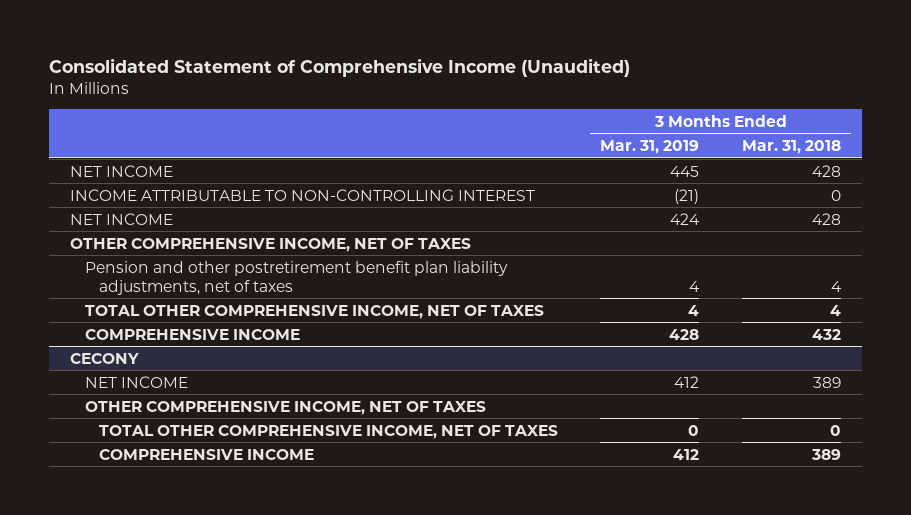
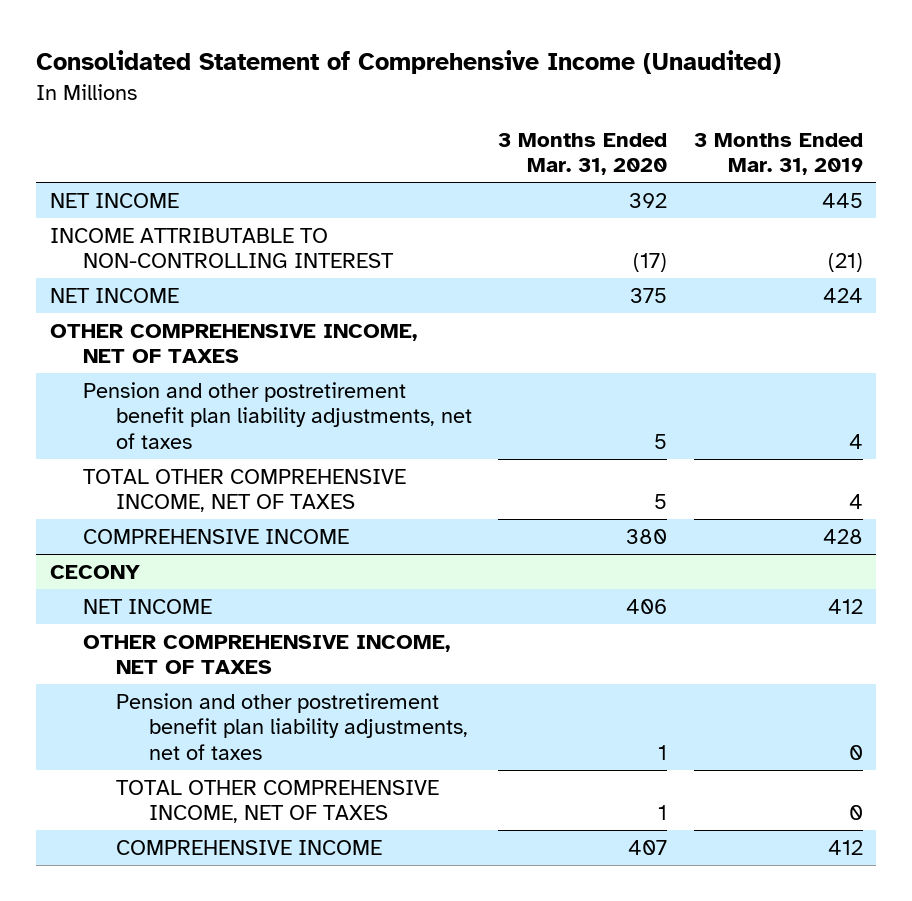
- | 3 Months Ended Mar. 31, 2019 | 3 Months Ended Mar. 31, 2018
+ | 3 Months Ended Mar. 31, 2020 | 3 Months Ended Mar. 31, 2019
@ CECONY
+ Pension and other postretirement benefit plan liability adjustments, net of taxes | 1 | 0

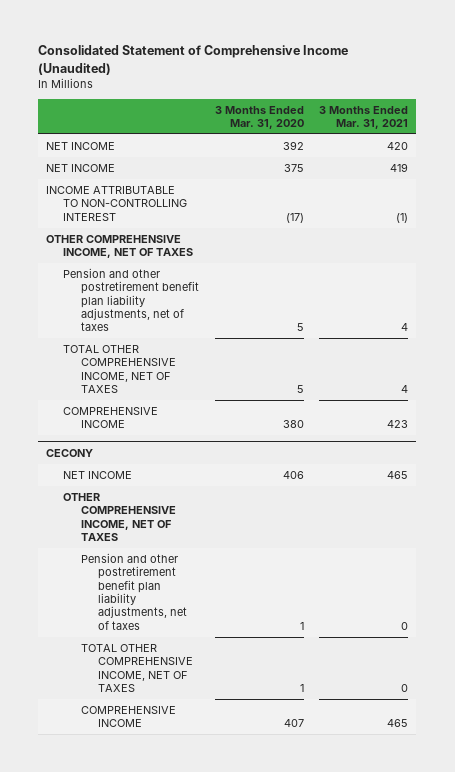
- | 3 Months Ended Mar. 31, 2020 | 3 Months Ended Mar. 31, 2019
+ | 3 Months Ended Mar. 31, 2020 | 3 Months Ended Mar. 31, 2021
moved down: INCOME ATTRIBUTABLE TO NON-CONTROLLING INTEREST | (17) | (1)

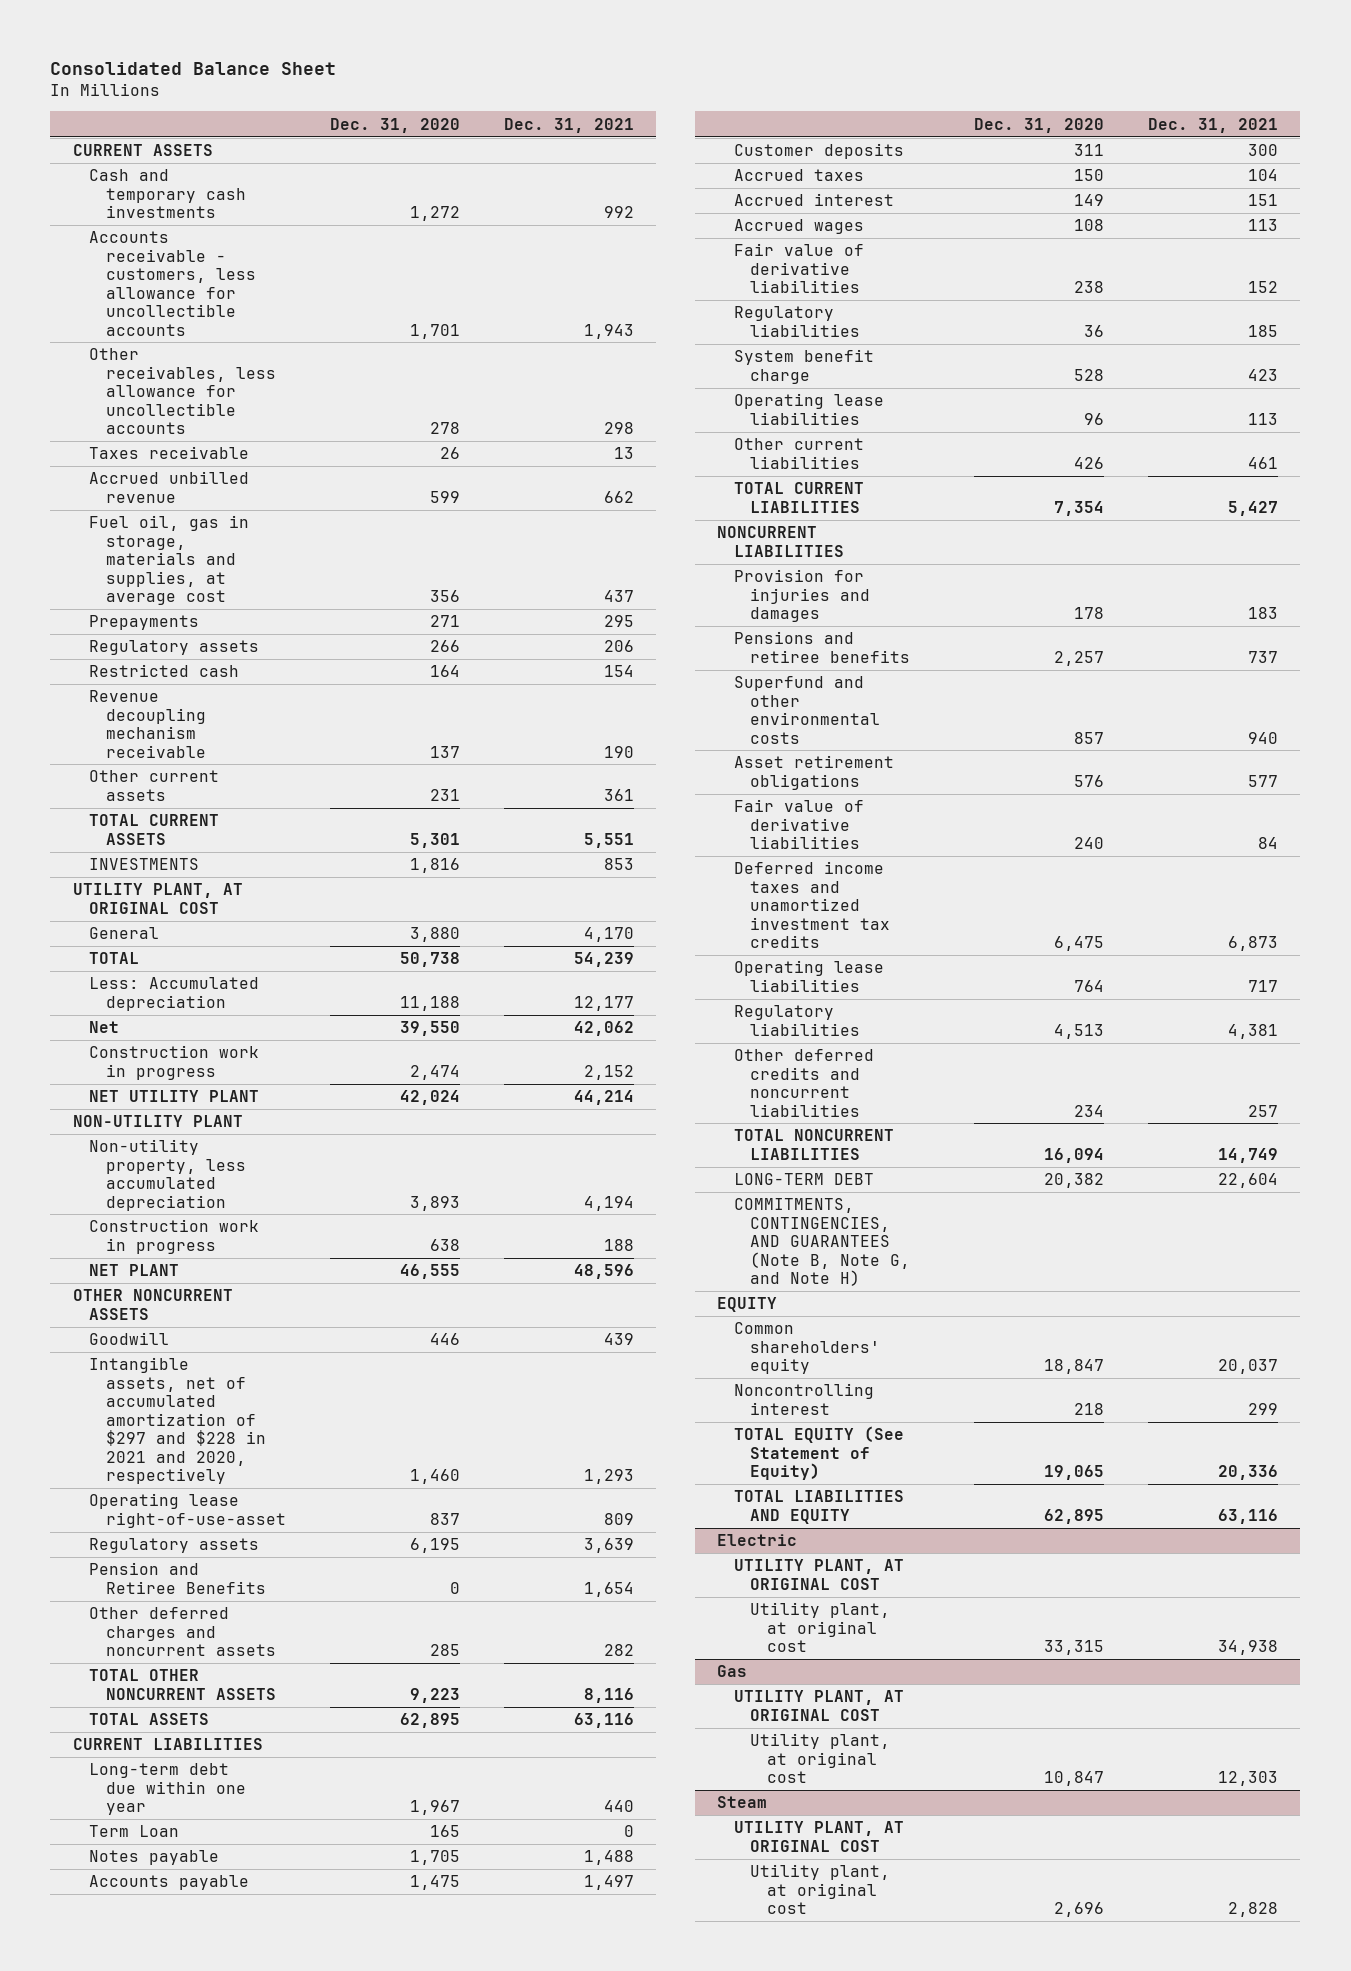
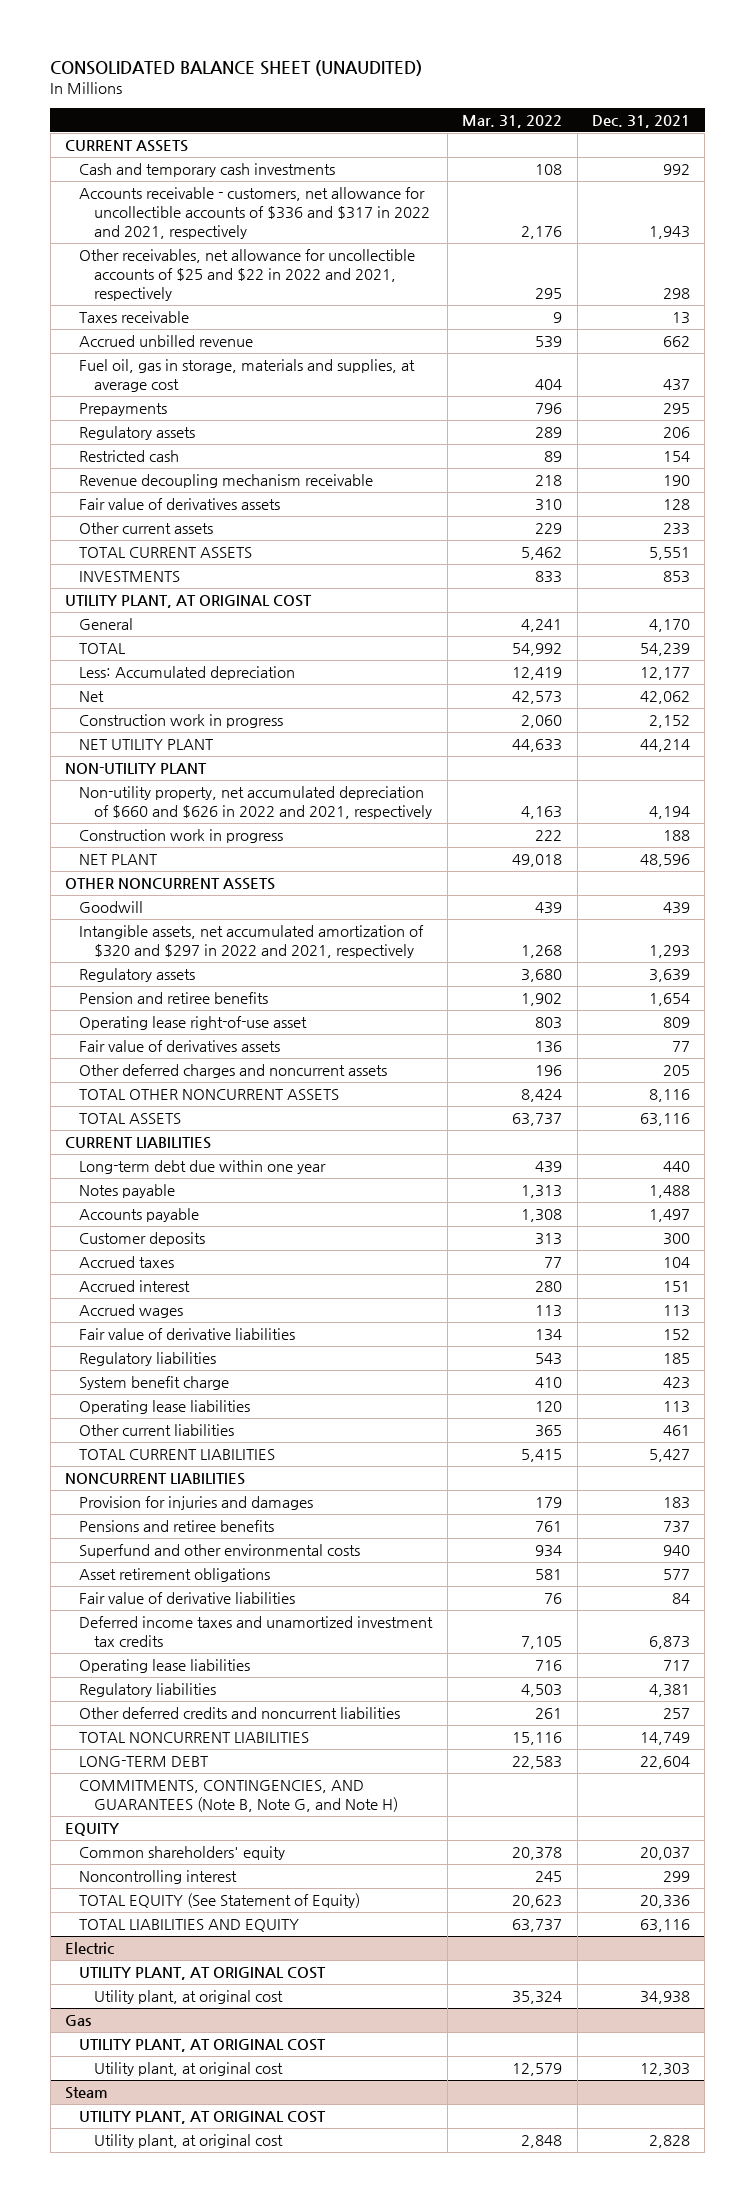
- Consolidated Balance Sheet
+ CONSOLIDATED BALANCE SHEET (UNAUDITED)
- | Dec. 31, 2020 | Dec. 31, 2021
+ | Mar. 31, 2022 | Dec. 31, 2021
- Accounts receivable - customers, less allowance for uncollectible accounts | 1,701 | 1,943
- Other receivables, less allowance for uncollectible accounts | 278 | 298
+ Accounts receivable - customers, net allowance for uncollectible accounts of $336 and $317 in 2022 and 2021, respectively | 2,176 | 1,943
+ Other receivables, net allowance for uncollectible accounts of $25 and $22 in 2022 and 2021, respectively | 295 | 298
- Other current assets | 231 | 361
+ Fair value of derivatives assets | 310 | 128
+ Other current assets | 229 | 233
- Non-utility property, less accumulated depreciation | 3,893 | 4,194
+ Non-utility property, net accumulated depreciation of $660 and $626 in 2022 and 2021, respectively | 4,163 | 4,194
- Intangible assets, net of accumulated amortization of $297 and $228 in 2021 and 2020, respectively | 1,460 | 1,293
- Operating lease right-of-use-asset | 837 | 809
+ Intangible assets, net accumulated amortization of $320 and $297 in 2022 and 2021, respectively | 1,268 | 1,293
- Pension and Retiree Benefits | 0 | 1,654
- Other deferred charges and noncurrent assets | 285 | 282
+ Pension and retiree benefits | 1,902 | 1,654
+ Operating lease right-of-use asset | 803 | 809
+ Fair value of derivatives assets | 136 | 77
+ Other deferred charges and noncurrent assets | 196 | 205
- Term Loan | 165 | 0

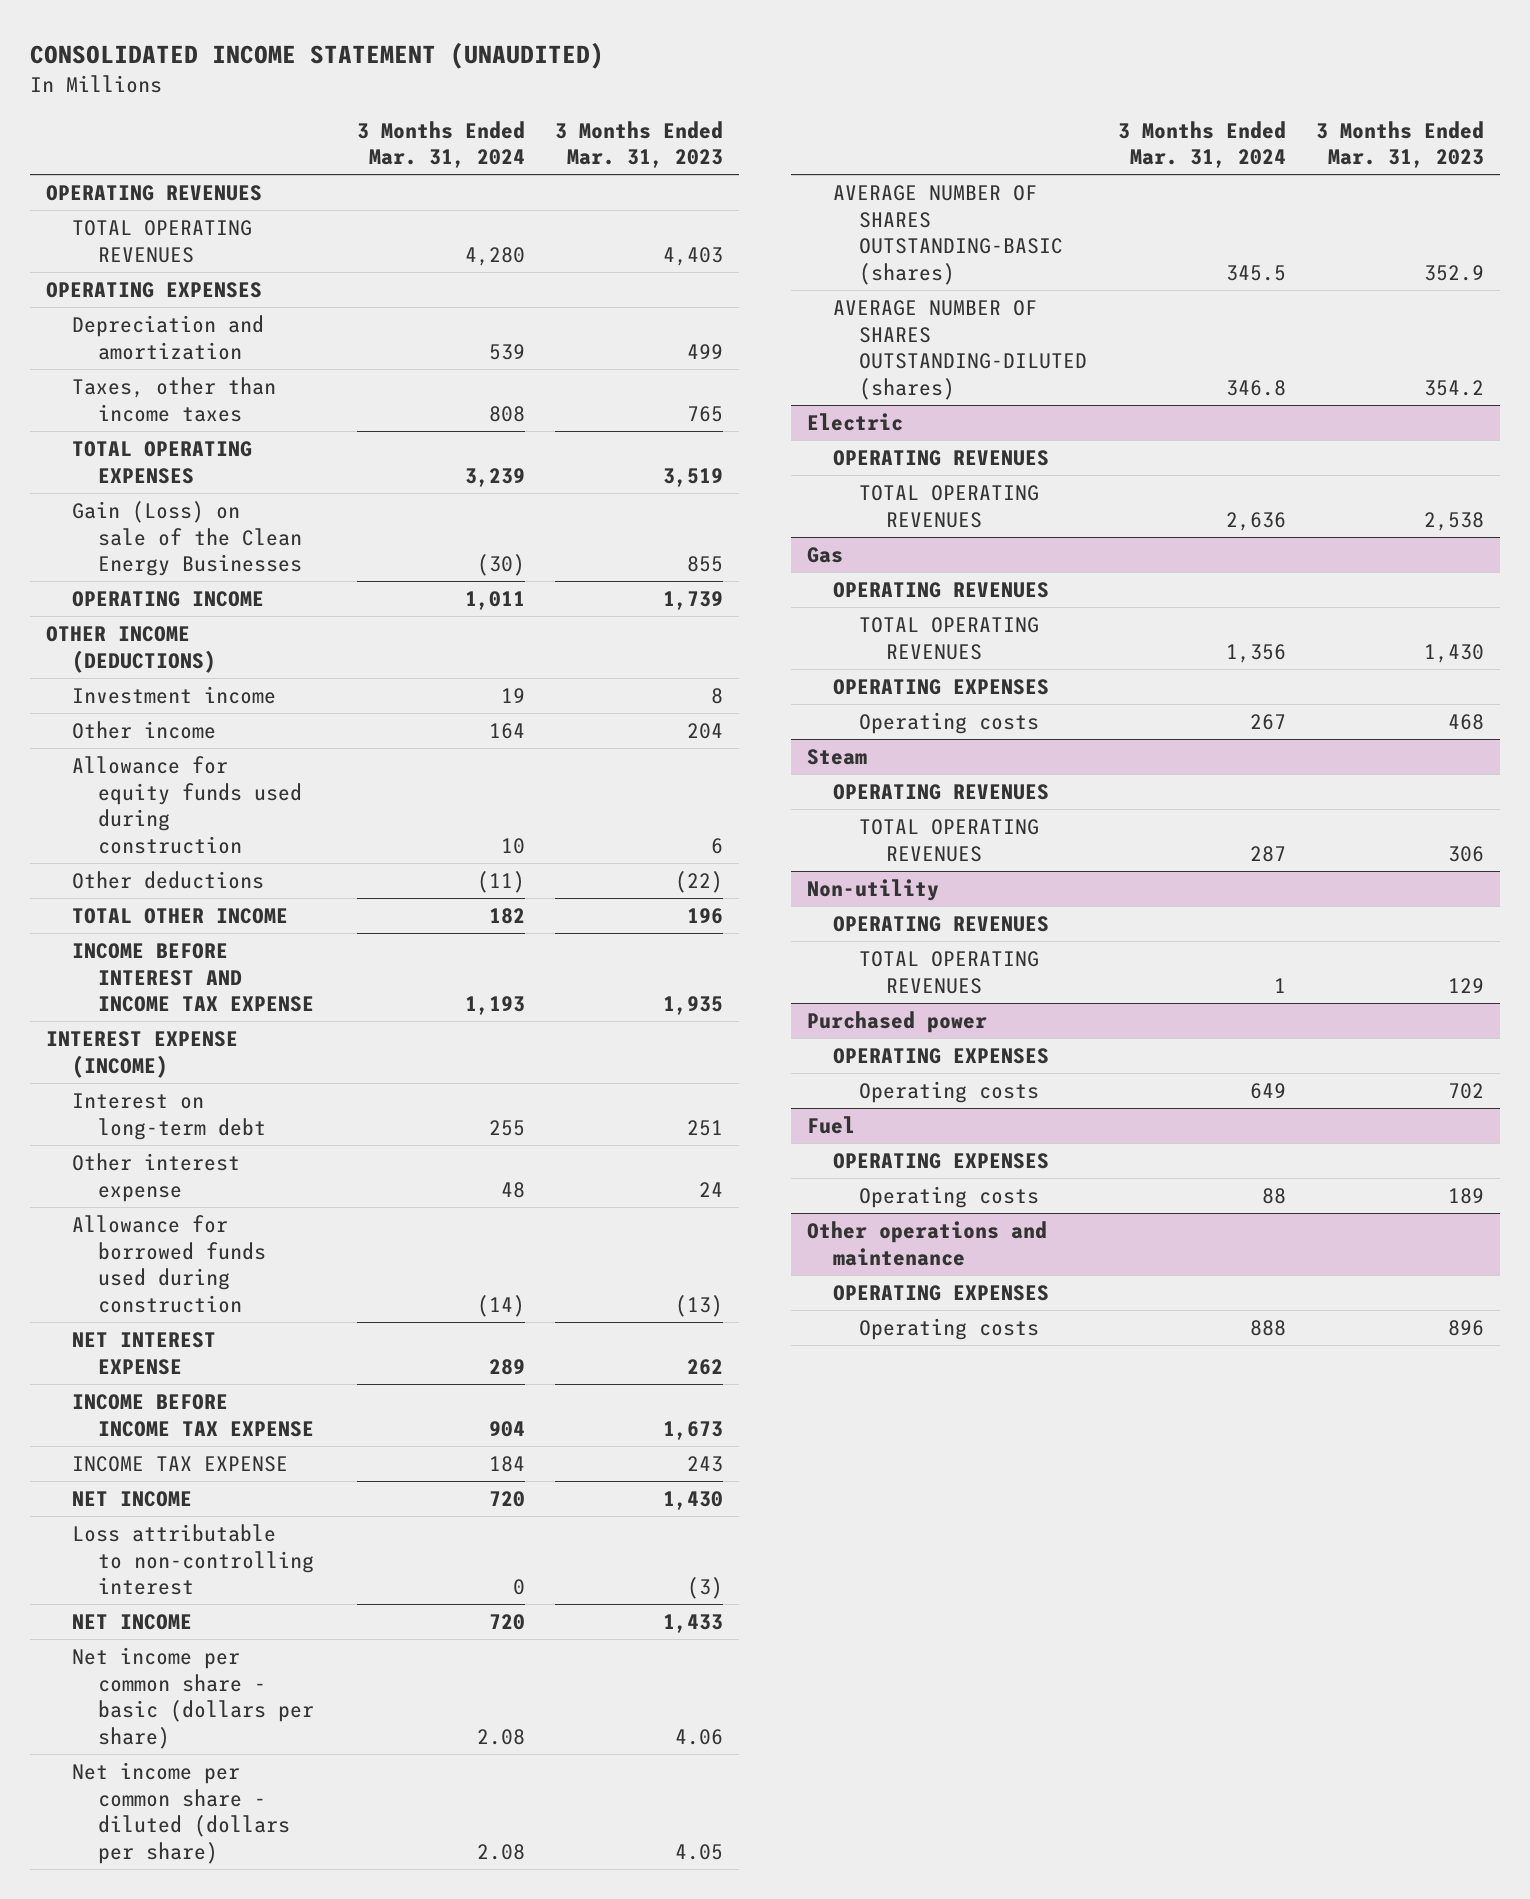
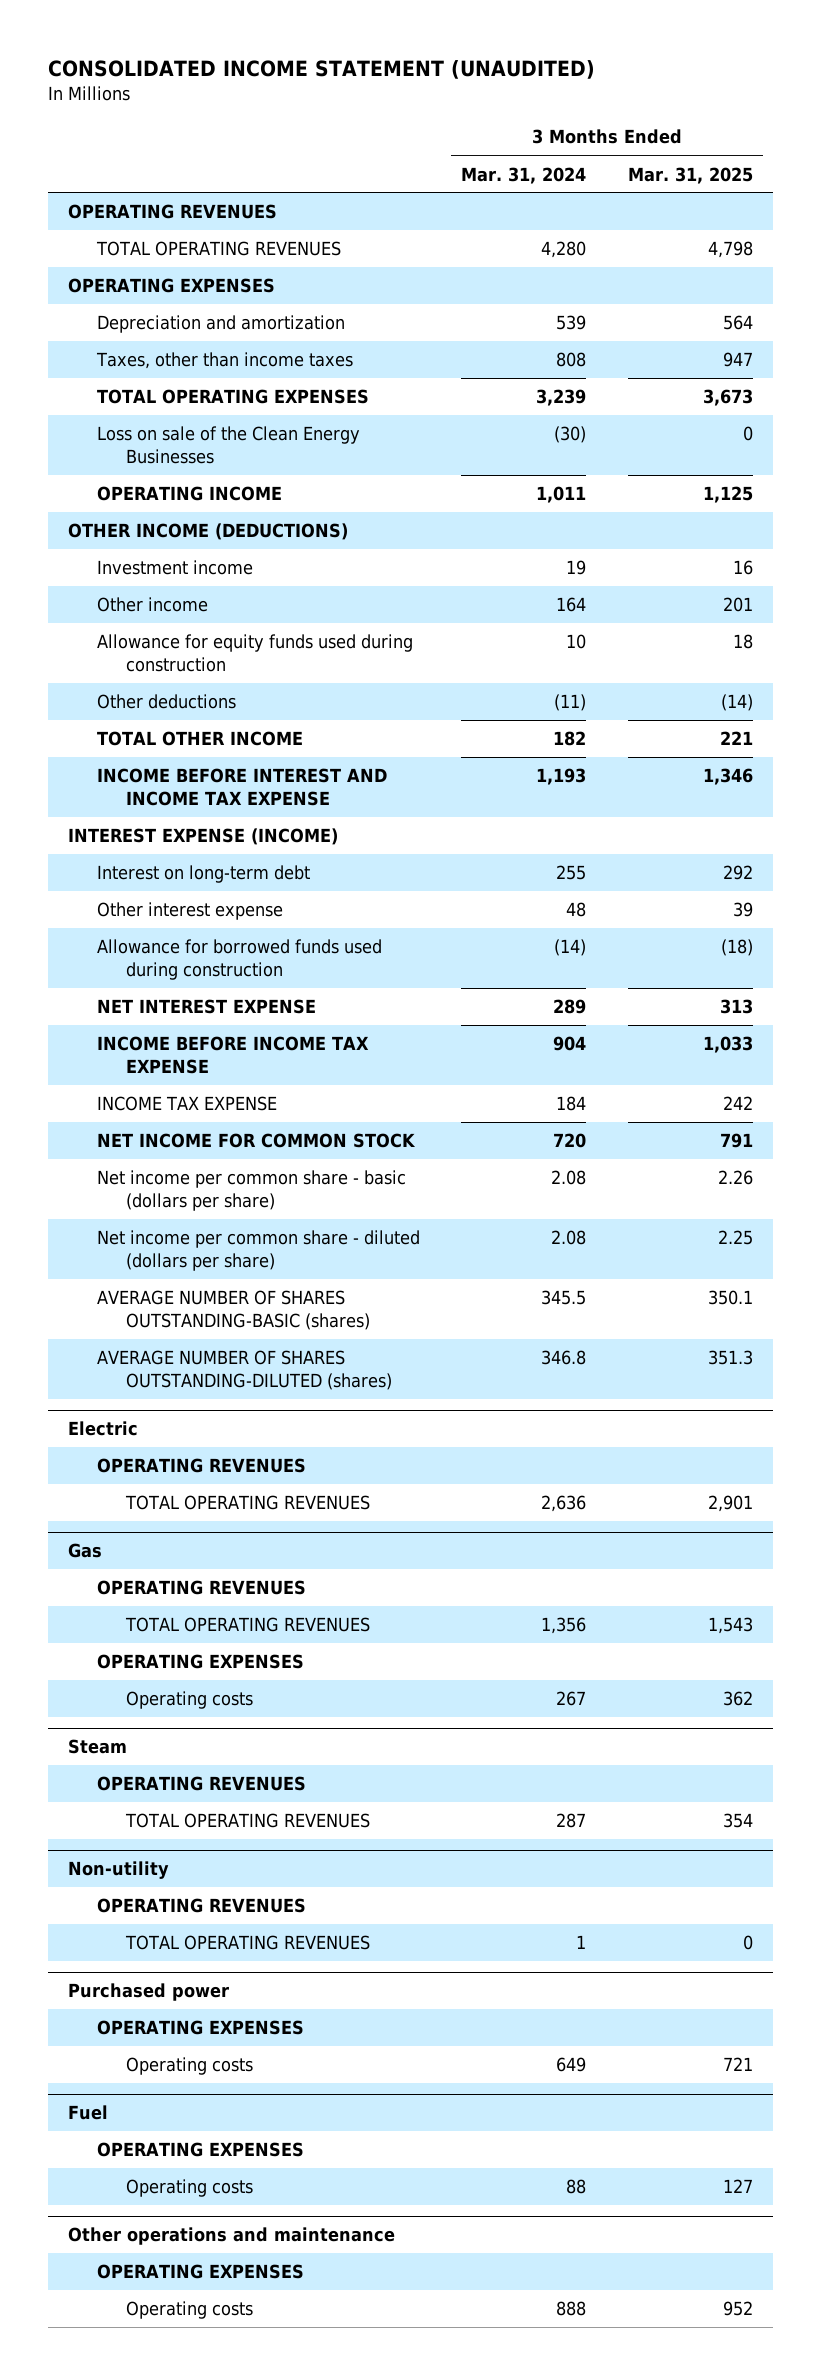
- | 3 Months Ended Mar. 31, 2024 | 3 Months Ended Mar. 31, 2023
+ | 3 Months Ended Mar. 31, 2024 | 3 Months Ended Mar. 31, 2025
- Gain (Loss) on sale of the Clean Energy Businesses | (30) | 855
+ Loss on sale of the Clean Energy Businesses | (30) | 0
- NET INCOME | 720 | 1,430
- Loss attributable to non-controlling interest | 0 | (3)
- NET INCOME | 720 | 1,433
+ NET INCOME FOR COMMON STOCK | 720 | 791

